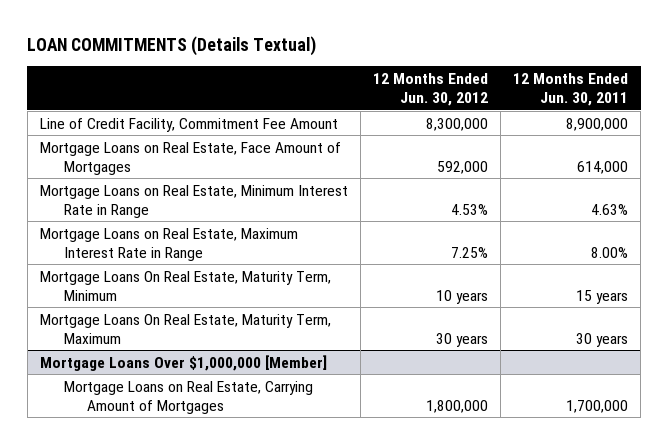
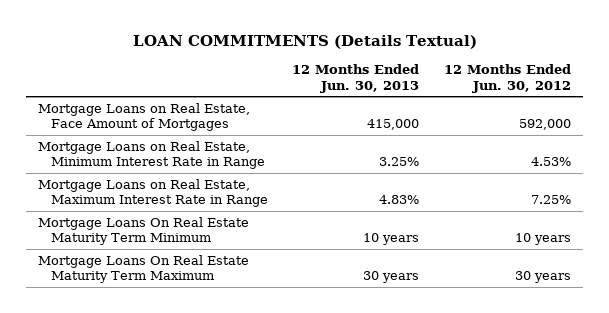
- | 12 Months Ended Jun. 30, 2012 | 12 Months Ended Jun. 30, 2011
+ | 12 Months Ended Jun. 30, 2013 | 12 Months Ended Jun. 30, 2012
- Line of Credit Facility, Commitment Fee Amount | 8,300,000 | 8,900,000
- Mortgage Loans On Real Estate, Maturity Term, Minimum | 10 years | 15 years
- Mortgage Loans On Real Estate, Maturity Term, Maximum | 30 years | 30 years
- Mortgage Loans Over $1,000,000 [Member]
- Mortgage Loans on Real Estate, Carrying Amount of Mortgages | 1,800,000 | 1,700,000
+ Mortgage Loans On Real Estate Maturity Term Minimum | 10 years | 10 years
+ Mortgage Loans On Real Estate Maturity Term Maximum | 30 years | 30 years

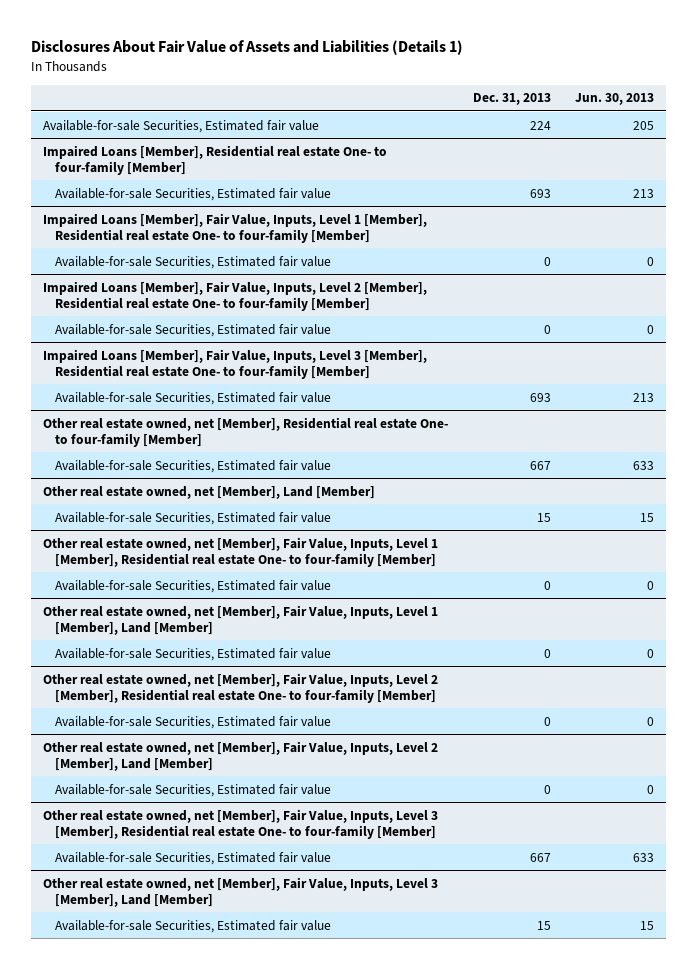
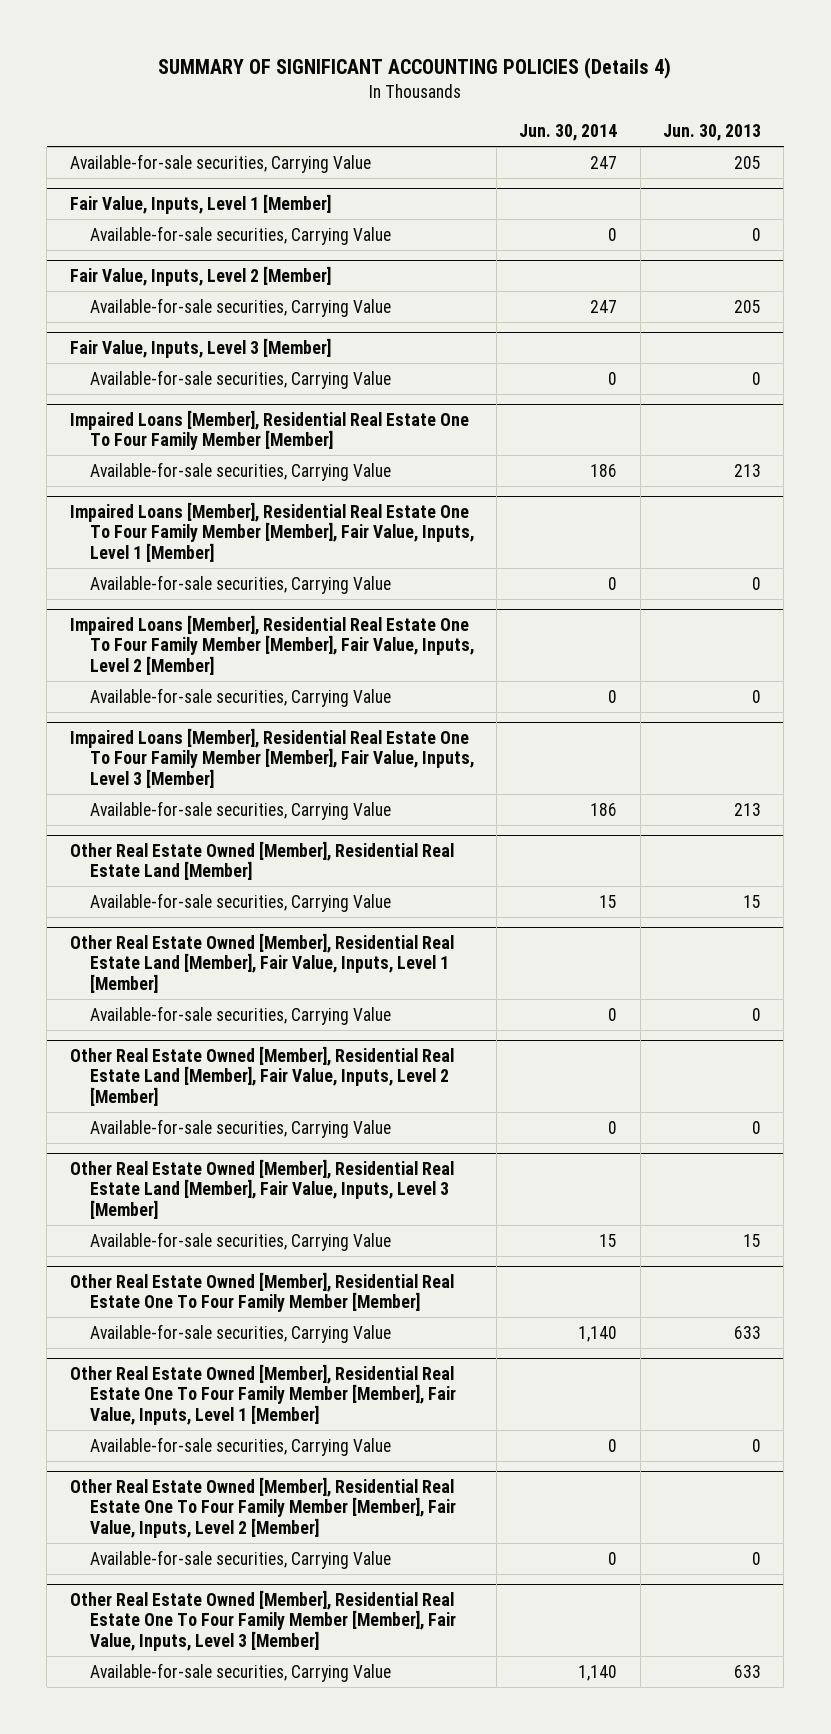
- Disclosures About Fair Value of Assets and Liabilities (Details 1)
+ SUMMARY OF SIGNIFICANT ACCOUNTING POLICIES (Details 4)
- | Dec. 31, 2013 | Jun. 30, 2013
+ | Jun. 30, 2014 | Jun. 30, 2013
- Available-for-sale Securities, Estimated fair value | 224 | 205
- Impaired Loans [Member], Residential real estate One- to four-family [Member]
- Available-for-sale Securities, Estimated fair value | 693 | 213
- Impaired Loans [Member], Fair Value, Inputs, Level 1 [Member], Residential real estate One- to four-family [Member]
- Available-for-sale Securities, Estimated fair value | 0 | 0
- Impaired Loans [Member], Fair Value, Inputs, Level 2 [Member], Residential real estate One- to four-family [Member]
- Available-for-sale Securities, Estimated fair value | 0 | 0
- Impaired Loans [Member], Fair Value, Inputs, Level 3 [Member], Residential real estate One- to four-family [Member]
- Available-for-sale Securities, Estimated fair value | 693 | 213
- Other real estate owned, net [Member], Residential real estate One- to four-family [Member]
- Available-for-sale Securities, Estimated fair value | 667 | 633
- Other real estate owned, net [Member], Land [Member]
- Available-for-sale Securities, Estimated fair value | 15 | 15
- Other real estate owned, net [Member], Fair Value, Inputs, Level 1 [Member], Residential real estate One- to four-family [Member]
- Available-for-sale Securities, Estimated fair value | 0 | 0
- Other real estate owned, net [Member], Fair Value, Inputs, Level 1 [Member], Land [Member]
- Available-for-sale Securities, Estimated fair value | 0 | 0
- Other real estate owned, net [Member], Fair Value, Inputs, Level 2 [Member], Residential real estate One- to four-family [Member]
- Available-for-sale Securities, Estimated fair value | 0 | 0
- Other real estate owned, net [Member], Fair Value, Inputs, Level 2 [Member], Land [Member]
- Available-for-sale Securities, Estimated fair value | 0 | 0
- Other real estate owned, net [Member], Fair Value, Inputs, Level 3 [Member], Residential real estate One- to four-family [Member]
- Available-for-sale Securities, Estimated fair value | 667 | 633
- Other real estate owned, net [Member], Fair Value, Inputs, Level 3 [Member], Land [Member]
- Available-for-sale Securities, Estimated fair value | 15 | 15
+ Available-for-sale securities, Carrying Value | 247 | 205
+ Fair Value, Inputs, Level 1 [Member]
+ Available-for-sale securities, Carrying Value | 0 | 0
+ Fair Value, Inputs, Level 2 [Member]
+ Available-for-sale securities, Carrying Value | 247 | 205
+ Fair Value, Inputs, Level 3 [Member]
+ Available-for-sale securities, Carrying Value | 0 | 0
+ Impaired Loans [Member], Residential Real Estate One To Four Family Member [Member]
+ Available-for-sale securities, Carrying Value | 186 | 213
+ Impaired Loans [Member], Residential Real Estate One To Four Family Member [Member], Fair Value, Inputs, Level 1 [Member]
+ Available-for-sale securities, Carrying Value | 0 | 0
+ Impaired Loans [Member], Residential Real Estate One To Four Family Member [Member], Fair Value, Inputs, Level 2 [Member]
+ Available-for-sale securities, Carrying Value | 0 | 0
+ Impaired Loans [Member], Residential Real Estate One To Four Family Member [Member], Fair Value, Inputs, Level 3 [Member]
+ Available-for-sale securities, Carrying Value | 186 | 213
+ Other Real Estate Owned [Member], Residential Real Estate Land [Member]
+ Available-for-sale securities, Carrying Value | 15 | 15
+ Other Real Estate Owned [Member], Residential Real Estate Land [Member], Fair Value, Inputs, Level 1 [Member]
+ Available-for-sale securities, Carrying Value | 0 | 0
+ Other Real Estate Owned [Member], Residential Real Estate Land [Member], Fair Value, Inputs, Level 2 [Member]
+ Available-for-sale securities, Carrying Value | 0 | 0
+ Other Real Estate Owned [Member], Residential Real Estate Land [Member], Fair Value, Inputs, Level 3 [Member]
+ Available-for-sale securities, Carrying Value | 15 | 15
+ Other Real Estate Owned [Member], Residential Real Estate One To Four Family Member [Member]
+ Available-for-sale securities, Carrying Value | 1,140 | 633
+ Other Real Estate Owned [Member], Residential Real Estate One To Four Family Member [Member], Fair Value, Inputs, Level 1 [Member]
+ Available-for-sale securities, Carrying Value | 0 | 0
+ Other Real Estate Owned [Member], Residential Real Estate One To Four Family Member [Member], Fair Value, Inputs, Level 2 [Member]
+ Available-for-sale securities, Carrying Value | 0 | 0
+ Other Real Estate Owned [Member], Residential Real Estate One To Four Family Member [Member], Fair Value, Inputs, Level 3 [Member]
+ Available-for-sale securities, Carrying Value | 1,140 | 633

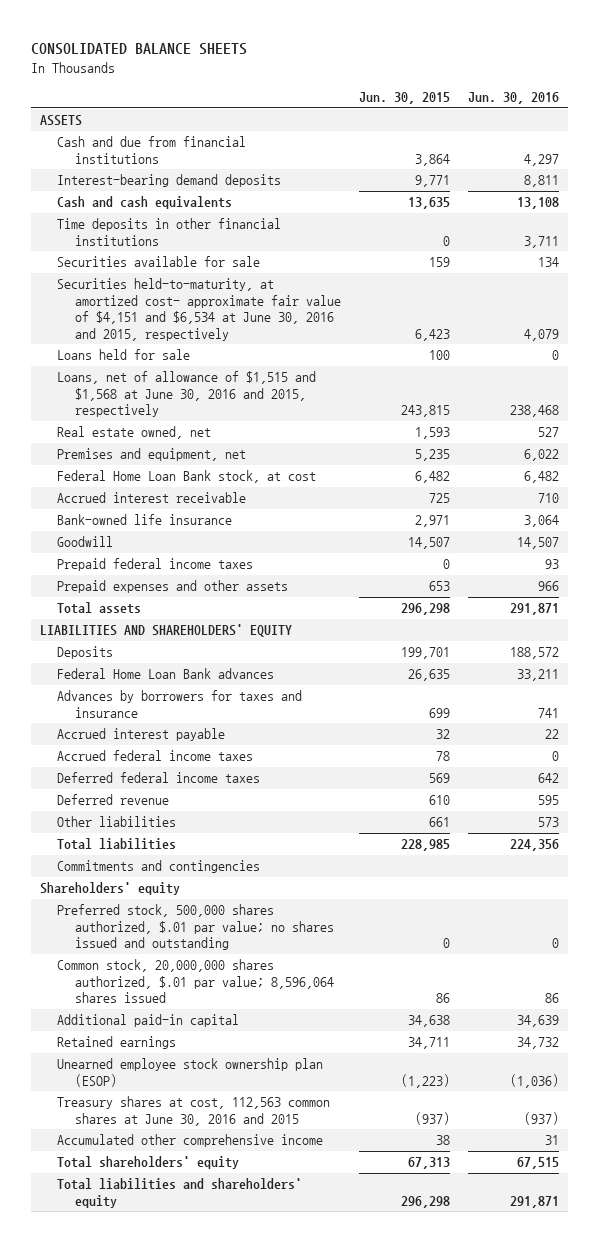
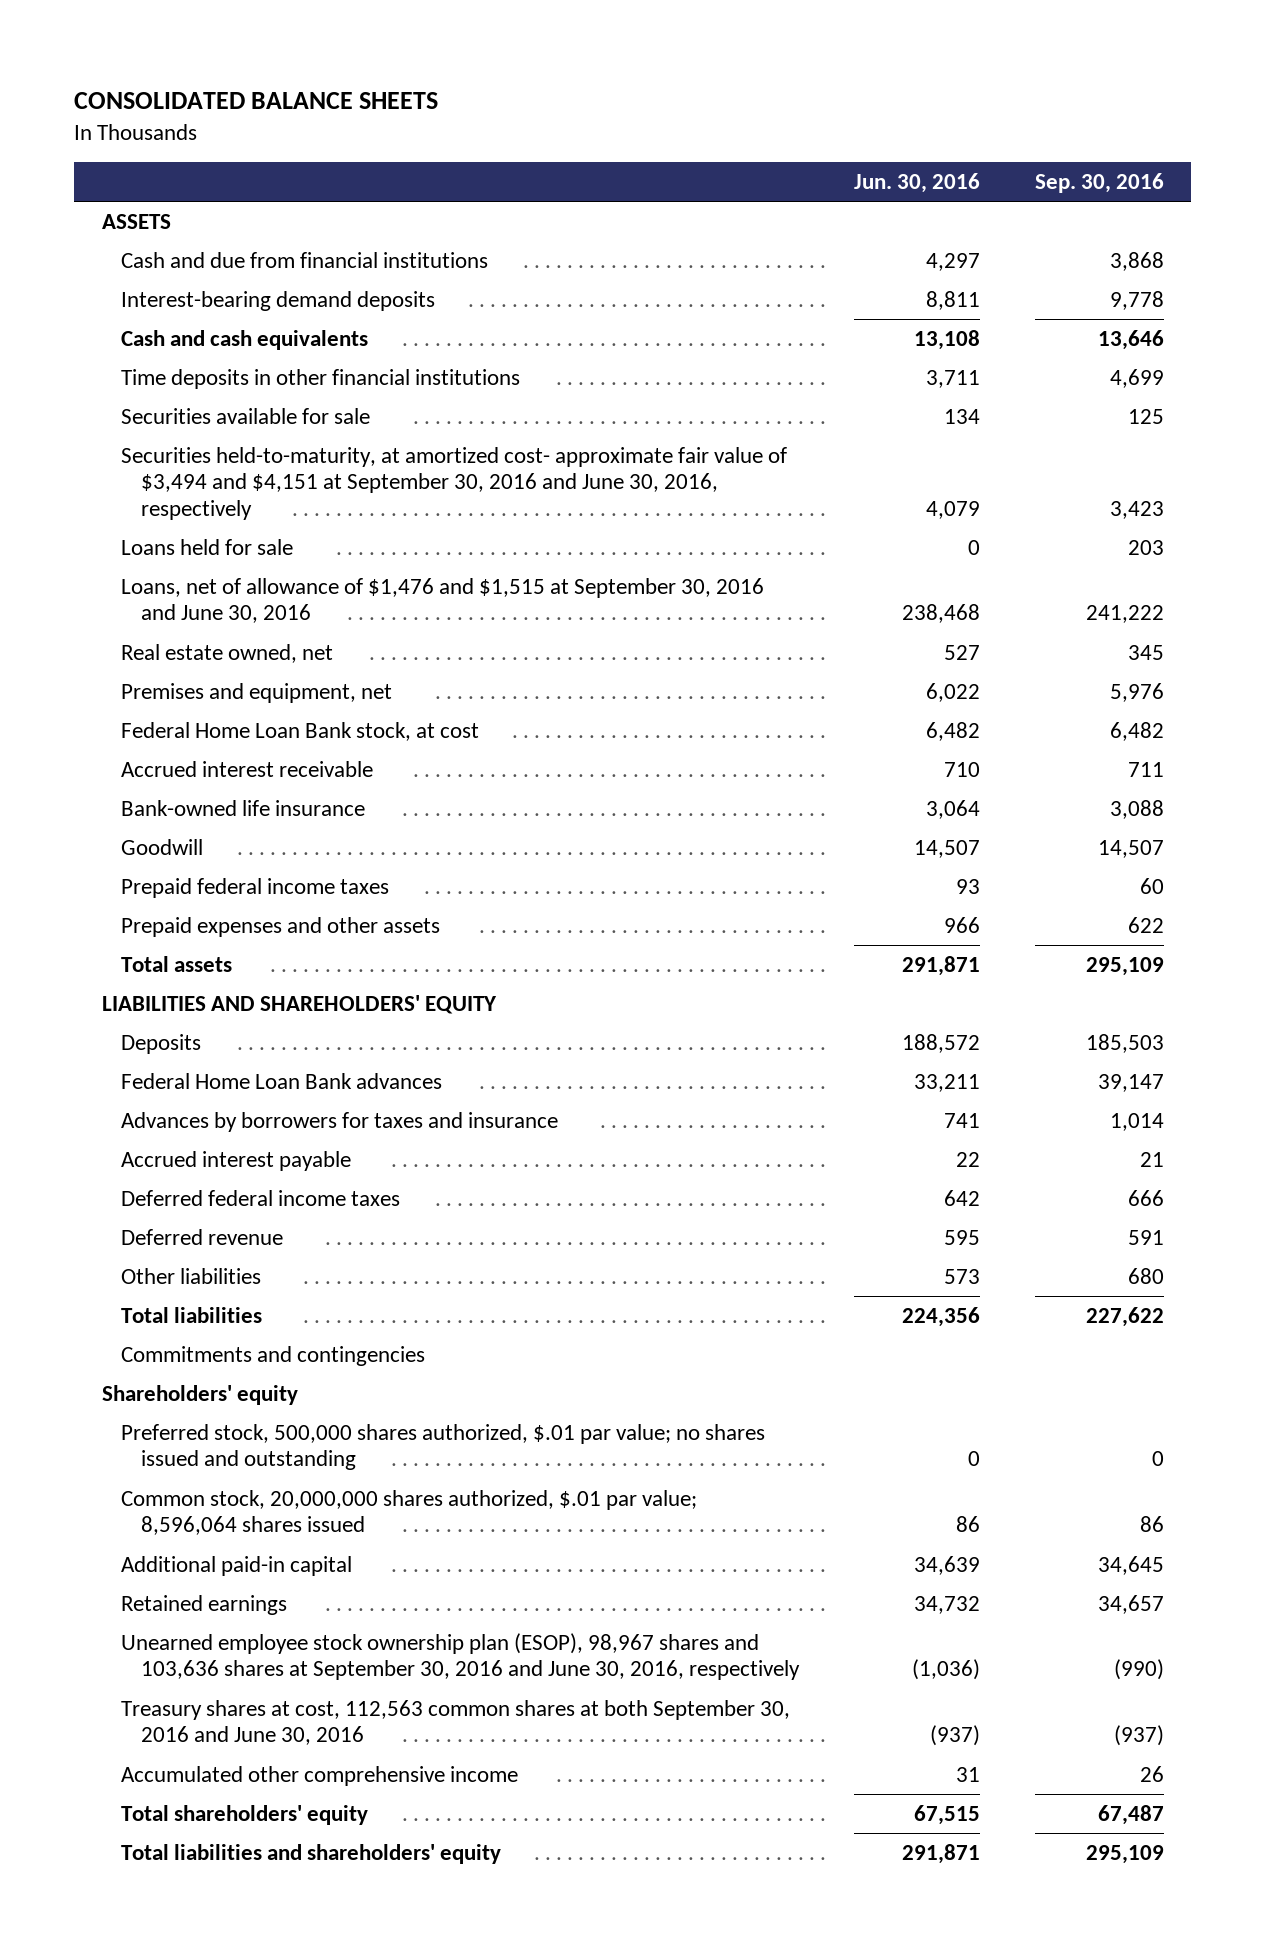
- | Jun. 30, 2015 | Jun. 30, 2016
+ | Jun. 30, 2016 | Sep. 30, 2016
- Securities held-to-maturity, at amortized cost- approximate fair value of $4,151 and $6,534 at June 30, 2016 and 2015, respectively | 6,423 | 4,079
+ Securities held-to-maturity, at amortized cost- approximate fair value of $3,494 and $4,151 at September 30, 2016 and June 30, 2016, respectively | 4,079 | 3,423
- Loans, net of allowance of $1,515 and $1,568 at June 30, 2016 and 2015, respectively | 243,815 | 238,468
+ Loans, net of allowance of $1,476 and $1,515 at September 30, 2016 and June 30, 2016 | 238,468 | 241,222
- Accrued federal income taxes | 78 | 0
- Unearned employee stock ownership plan (ESOP) | (1,223) | (1,036)
- Treasury shares at cost, 112,563 common shares at June 30, 2016 and 2015 | (937) | (937)
+ Unearned employee stock ownership plan (ESOP), 98,967 shares and 103,636 shares at September 30, 2016 and June 30, 2016, respectively | (1,036) | (990)
+ Treasury shares at cost, 112,563 common shares at both September 30, 2016 and June 30, 2016 | (937) | (937)

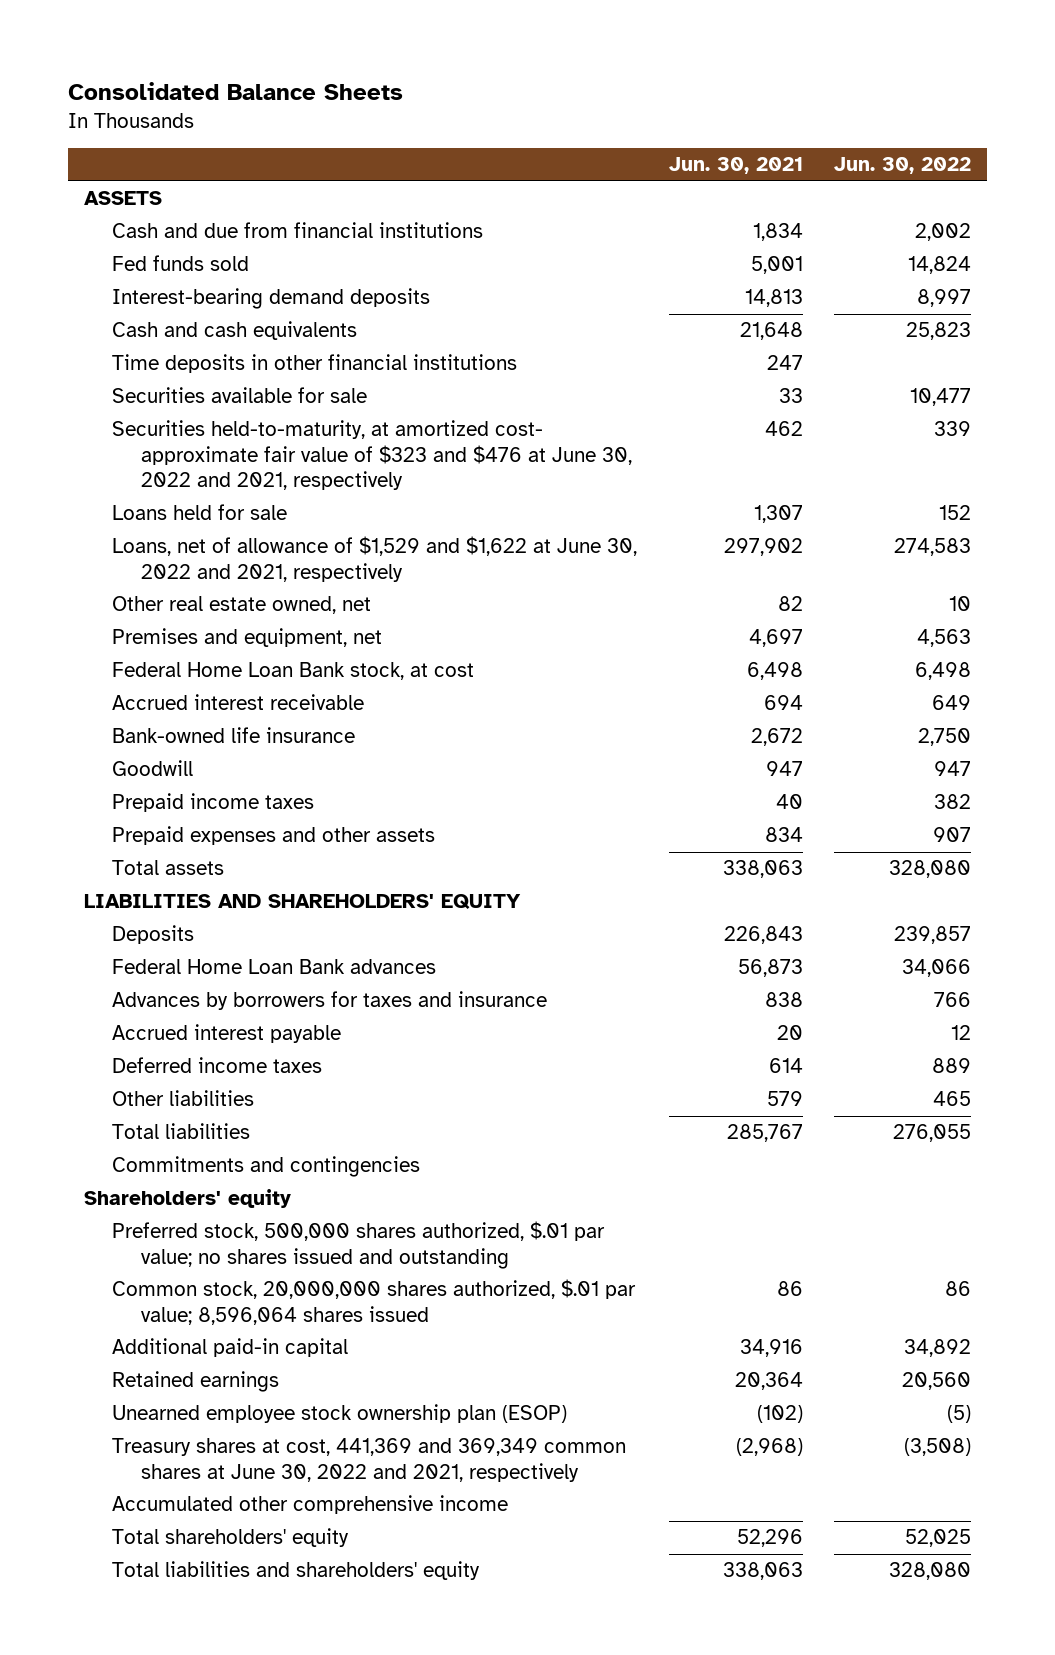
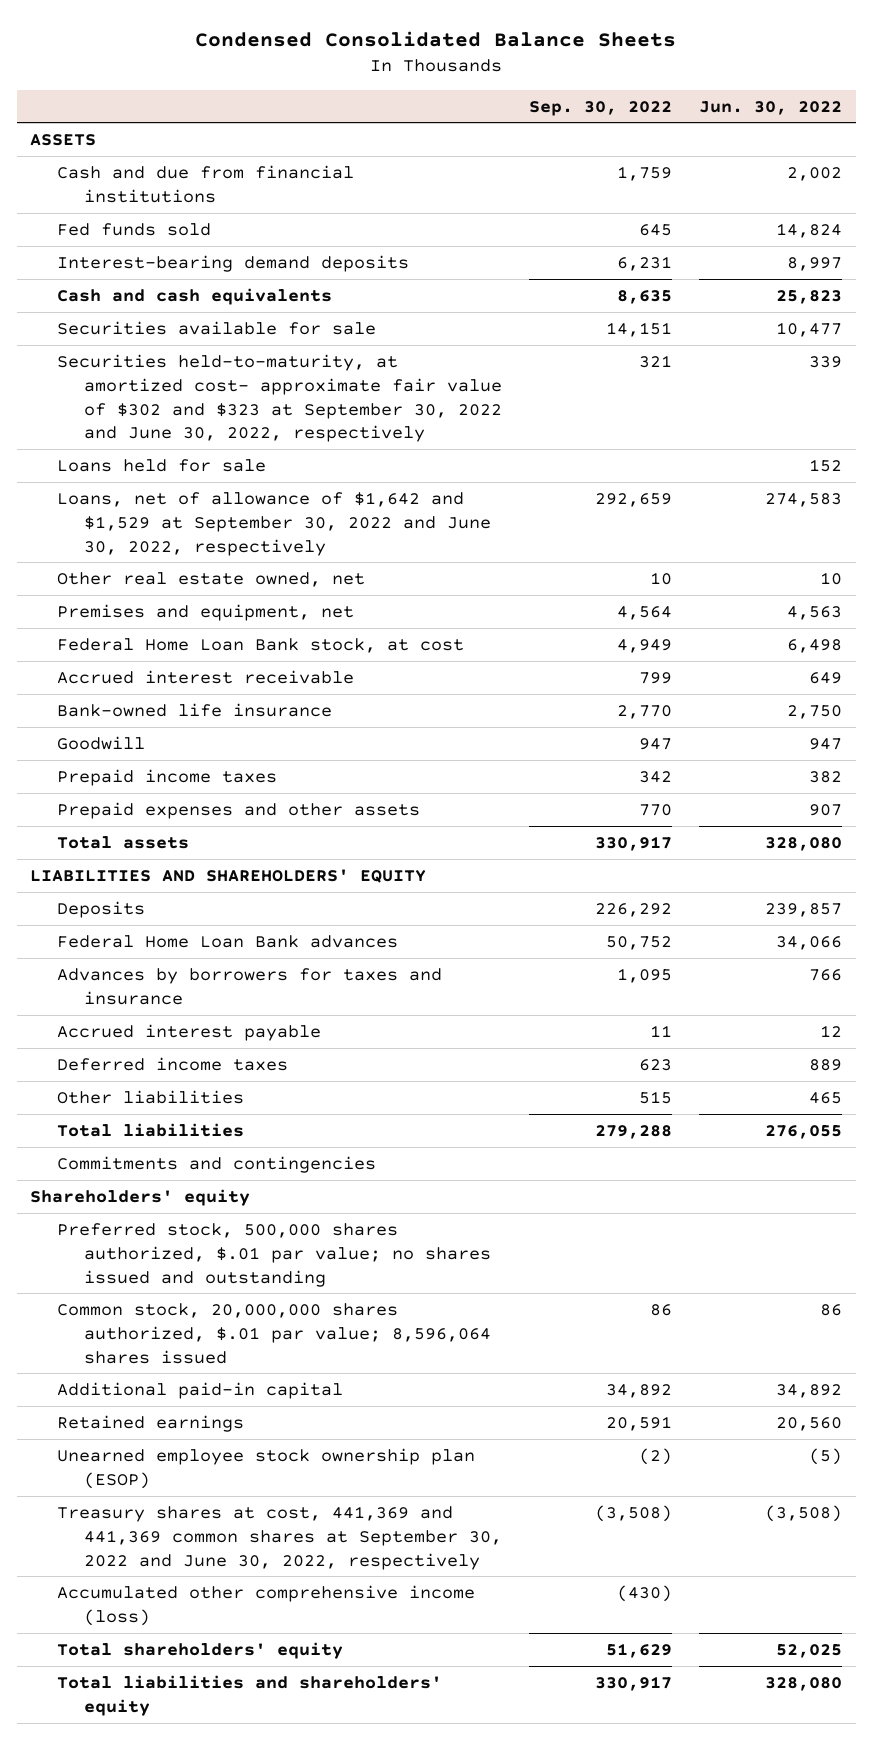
- Consolidated Balance Sheets
+ Condensed Consolidated Balance Sheets
- | Jun. 30, 2021 | Jun. 30, 2022
+ | Sep. 30, 2022 | Jun. 30, 2022
- Time deposits in other financial institutions | 247 |
- Securities held-to-maturity, at amortized cost- approximate fair value of $323 and $476 at June 30, 2022 and 2021, respectively | 462 | 339
+ Securities held-to-maturity, at amortized cost- approximate fair value of $302 and $323 at September 30, 2022 and June 30, 2022, respectively | 321 | 339
- Loans, net of allowance of $1,529 and $1,622 at June 30, 2022 and 2021, respectively | 297,902 | 274,583
+ Loans, net of allowance of $1,642 and $1,529 at September 30, 2022 and June 30, 2022, respectively | 292,659 | 274,583
- Treasury shares at cost, 441,369 and 369,349 common shares at June 30, 2022 and 2021, respectively | (2,968) | (3,508)
- Accumulated other comprehensive income
+ Treasury shares at cost, 441,369 and 441,369 common shares at September 30, 2022 and June 30, 2022, respectively | (3,508) | (3,508)
+ Accumulated other comprehensive income (loss) | (430) |

